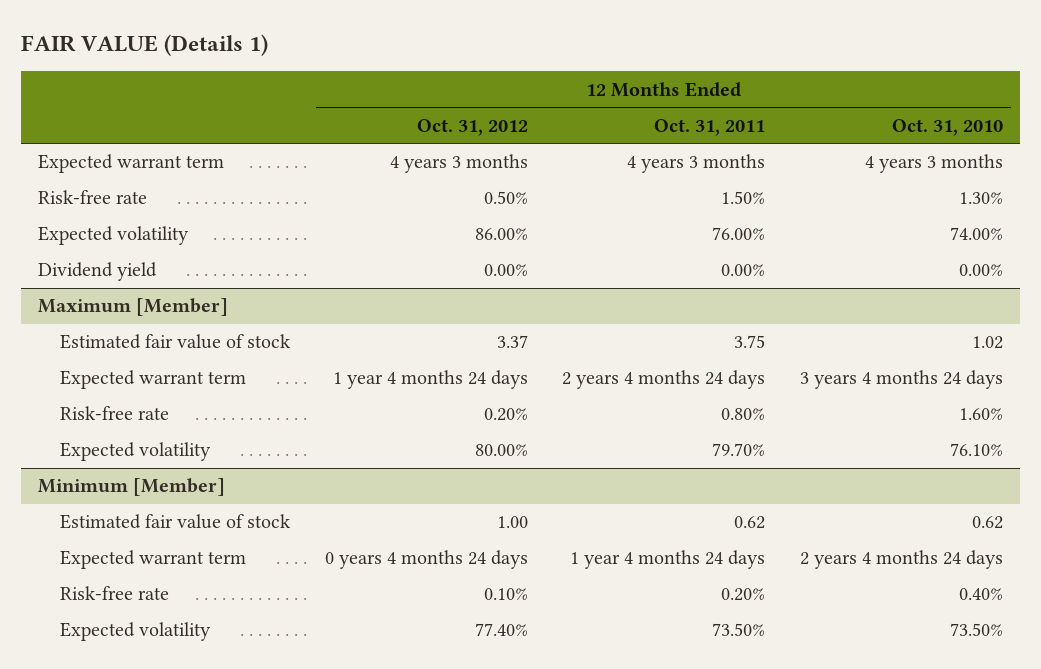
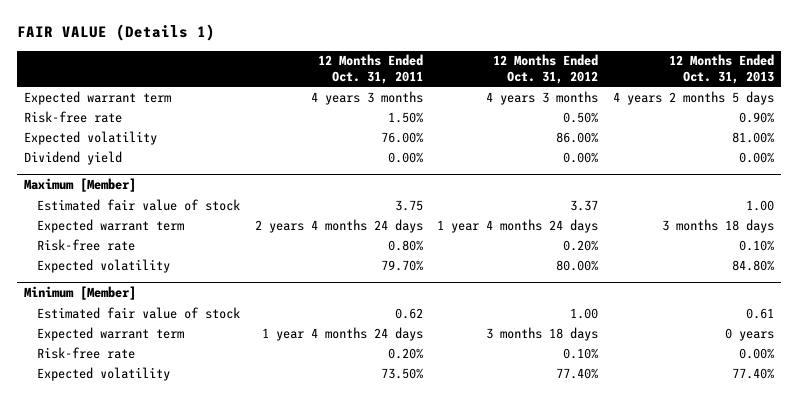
- | 12 Months Ended Oct. 31, 2012 | 12 Months Ended Oct. 31, 2011 | 12 Months Ended Oct. 31, 2010
+ | 12 Months Ended Oct. 31, 2011 | 12 Months Ended Oct. 31, 2012 | 12 Months Ended Oct. 31, 2013
@ Minimum [Member]
- Expected warrant term | 0 years 4 months 24 days | 1 year 4 months 24 days | 2 years 4 months 24 days
+ Expected warrant term | 1 year 4 months 24 days | 3 months 18 days | 0 years

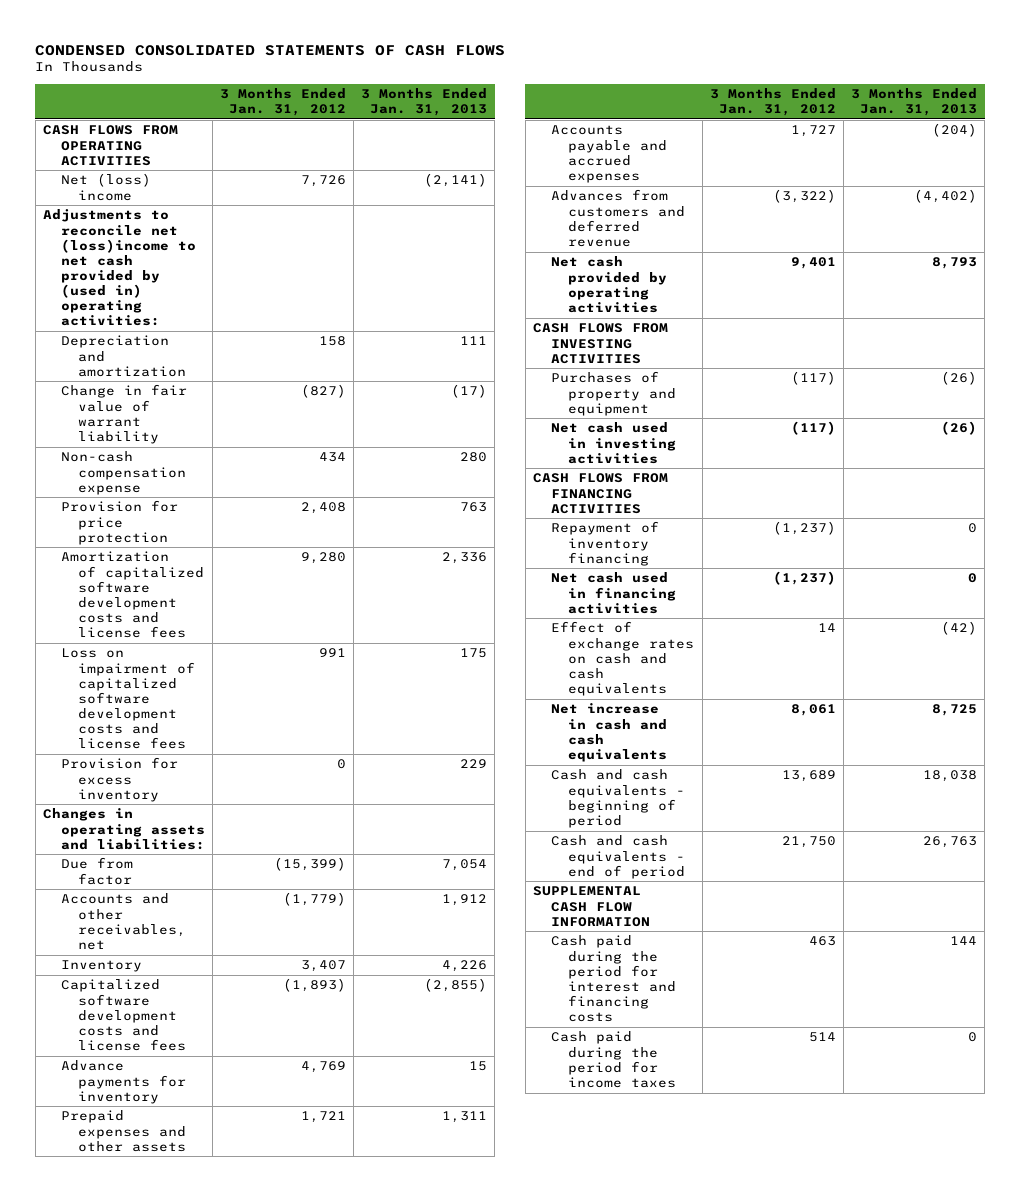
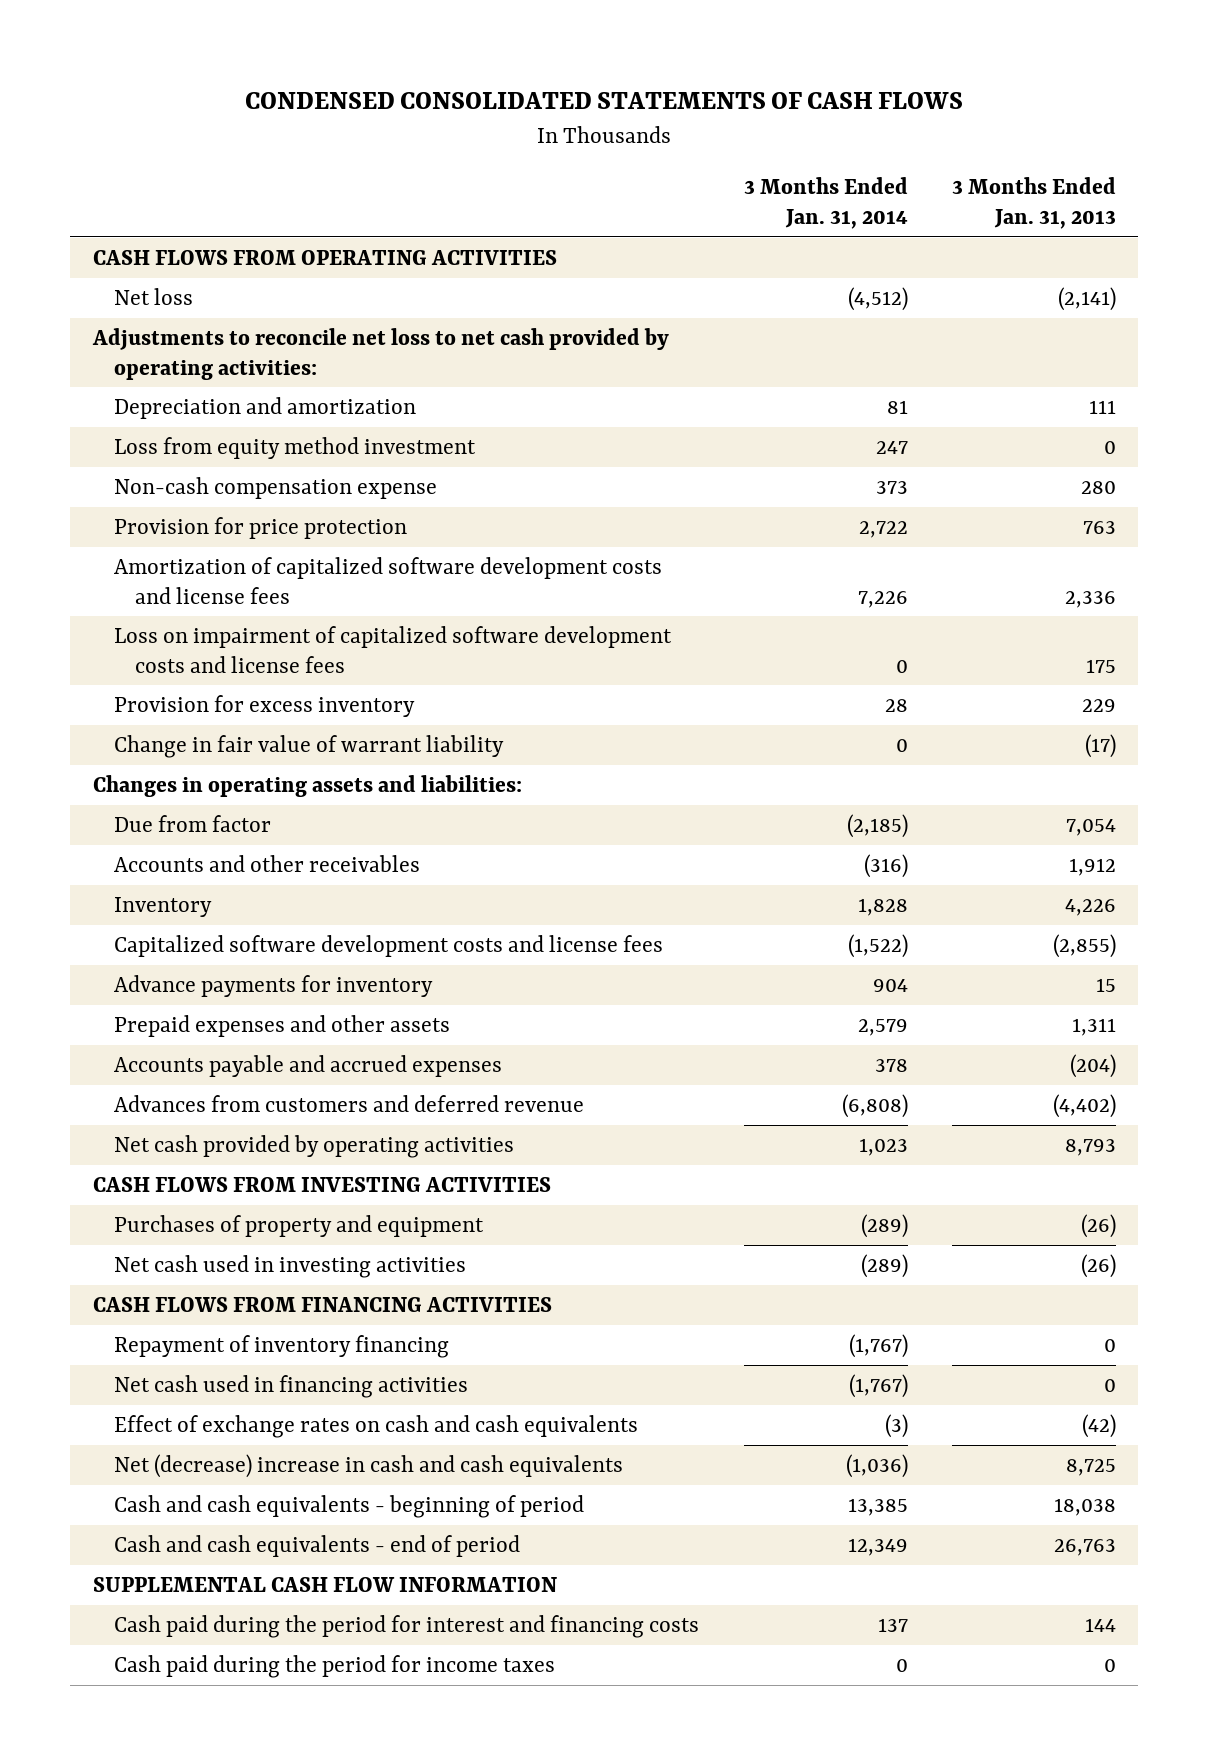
- | 3 Months Ended Jan. 31, 2012 | 3 Months Ended Jan. 31, 2013
+ | 3 Months Ended Jan. 31, 2014 | 3 Months Ended Jan. 31, 2013
- Net (loss) income | 7,726 | (2,141)
- Adjustments to reconcile net (loss)income to net cash provided by (used in) operating activities:
+ Net loss | (4,512) | (2,141)
+ Adjustments to reconcile net loss to net cash provided by operating activities:
+ Loss from equity method investment | 247 | 0
moved down: Change in fair value of warrant liability | 0 | (17)
- Accounts and other receivables, net | (1,779) | 1,912
+ Accounts and other receivables | (316) | 1,912
- Net increase in cash and cash equivalents | 8,061 | 8,725
+ Net (decrease) increase in cash and cash equivalents | (1,036) | 8,725

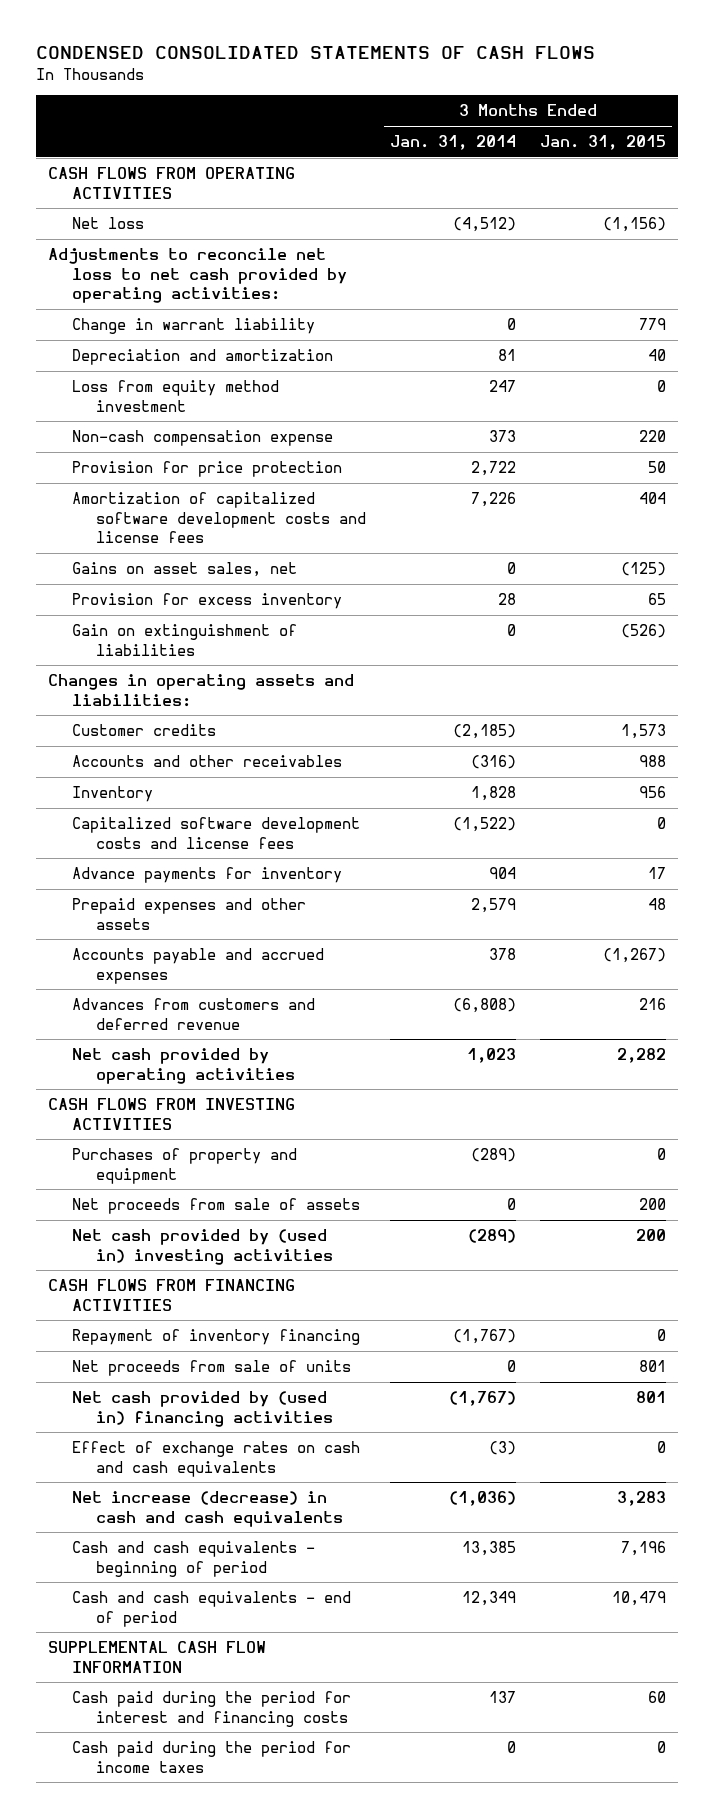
- | 3 Months Ended Jan. 31, 2014 | 3 Months Ended Jan. 31, 2013
+ | 3 Months Ended Jan. 31, 2014 | 3 Months Ended Jan. 31, 2015
+ Change in warrant liability | 0 | 779
- Loss on impairment of capitalized software development costs and license fees | 0 | 175
+ Gains on asset sales, net | 0 | (125)
- Change in fair value of warrant liability | 0 | (17)
+ Gain on extinguishment of liabilities | 0 | (526)
- Due from factor | (2,185) | 7,054
+ Customer credits | (2,185) | 1,573
- Net cash used in investing activities | (289) | (26)
+ Net proceeds from sale of assets | 0 | 200
+ Net cash provided by (used in) investing activities | (289) | 200
- Net cash used in financing activities | (1,767) | 0
+ Net proceeds from sale of units | 0 | 801
+ Net cash provided by (used in) financing activities | (1,767) | 801
- Net (decrease) increase in cash and cash equivalents | (1,036) | 8,725
+ Net increase (decrease) in cash and cash equivalents | (1,036) | 3,283

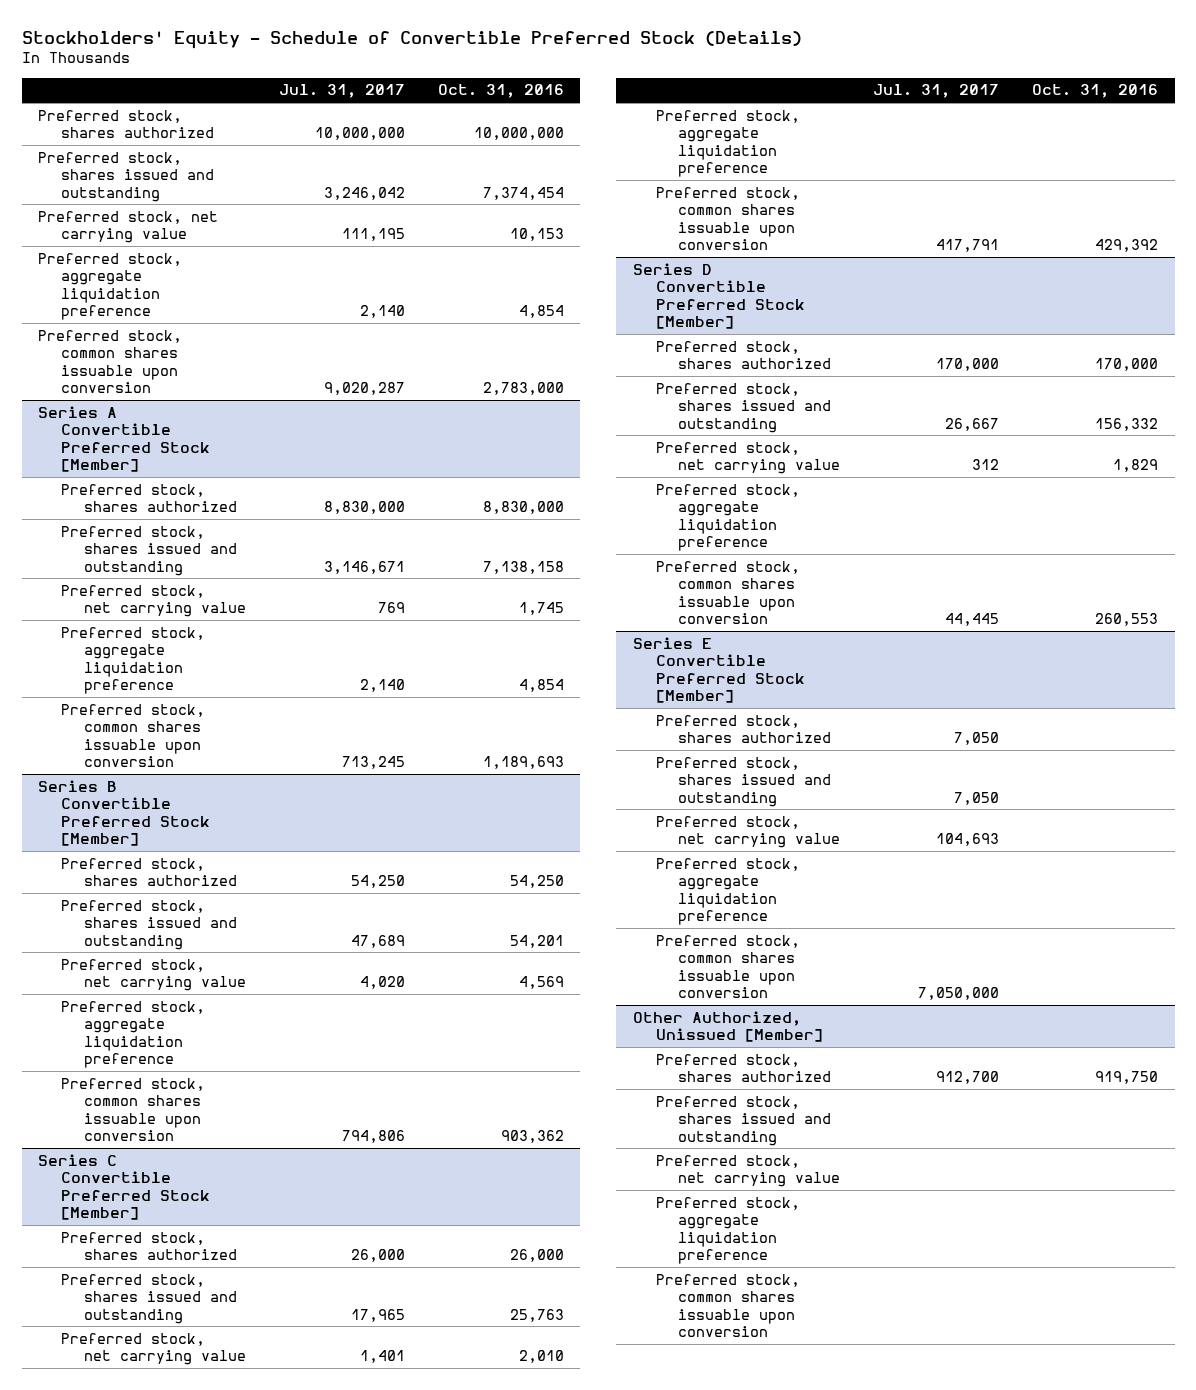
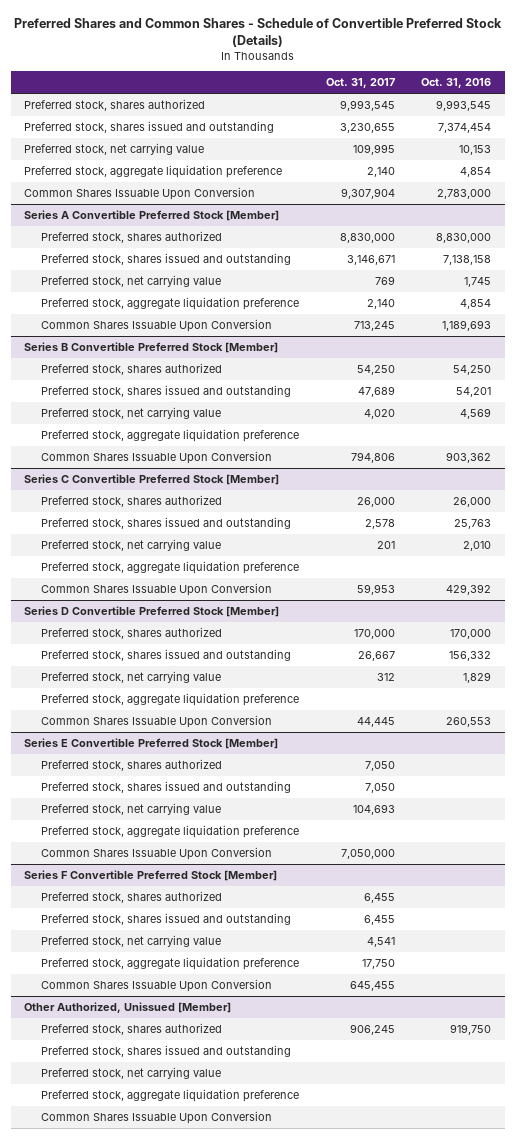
- Stockholders' Equity - Schedule of Convertible Preferred Stock (Details)
+ Preferred Shares and Common Shares - Schedule of Convertible Preferred Stock (Details)
- | Jul. 31, 2017 | Oct. 31, 2016
+ | Oct. 31, 2017 | Oct. 31, 2016
- Preferred stock, shares authorized | 10,000,000 | 10,000,000
+ Preferred stock, shares authorized | 9,993,545 | 9,993,545
- Preferred stock, common shares issuable upon conversion | 9,020,287 | 2,783,000
+ Common Shares Issuable Upon Conversion | 9,307,904 | 2,783,000
@ Series A Convertible Preferred Stock [Member]
- Preferred stock, common shares issuable upon conversion | 713,245 | 1,189,693
+ Common Shares Issuable Upon Conversion | 713,245 | 1,189,693
@ Series B Convertible Preferred Stock [Member]
- Preferred stock, common shares issuable upon conversion | 794,806 | 903,362
+ Common Shares Issuable Upon Conversion | 794,806 | 903,362
@ Series C Convertible Preferred Stock [Member]
- Preferred stock, common shares issuable upon conversion | 417,791 | 429,392
+ Common Shares Issuable Upon Conversion | 59,953 | 429,392
@ Series D Convertible Preferred Stock [Member]
- Preferred stock, common shares issuable upon conversion | 44,445 | 260,553
+ Common Shares Issuable Upon Conversion | 44,445 | 260,553
@ Series E Convertible Preferred Stock [Member]
- Preferred stock, common shares issuable upon conversion | 7,050,000 |
+ Common Shares Issuable Upon Conversion | 7,050,000 |
+ Series F Convertible Preferred Stock [Member]
+ Preferred stock, shares authorized | 6,455 |
+ Preferred stock, shares issued and outstanding | 6,455 |
+ Preferred stock, net carrying value | 4,541 |
+ Preferred stock, aggregate liquidation preference | 17,750 |
+ Common Shares Issuable Upon Conversion | 645,455 |
@ Other Authorized, Unissued [Member]
- Preferred stock, common shares issuable upon conversion
+ Common Shares Issuable Upon Conversion

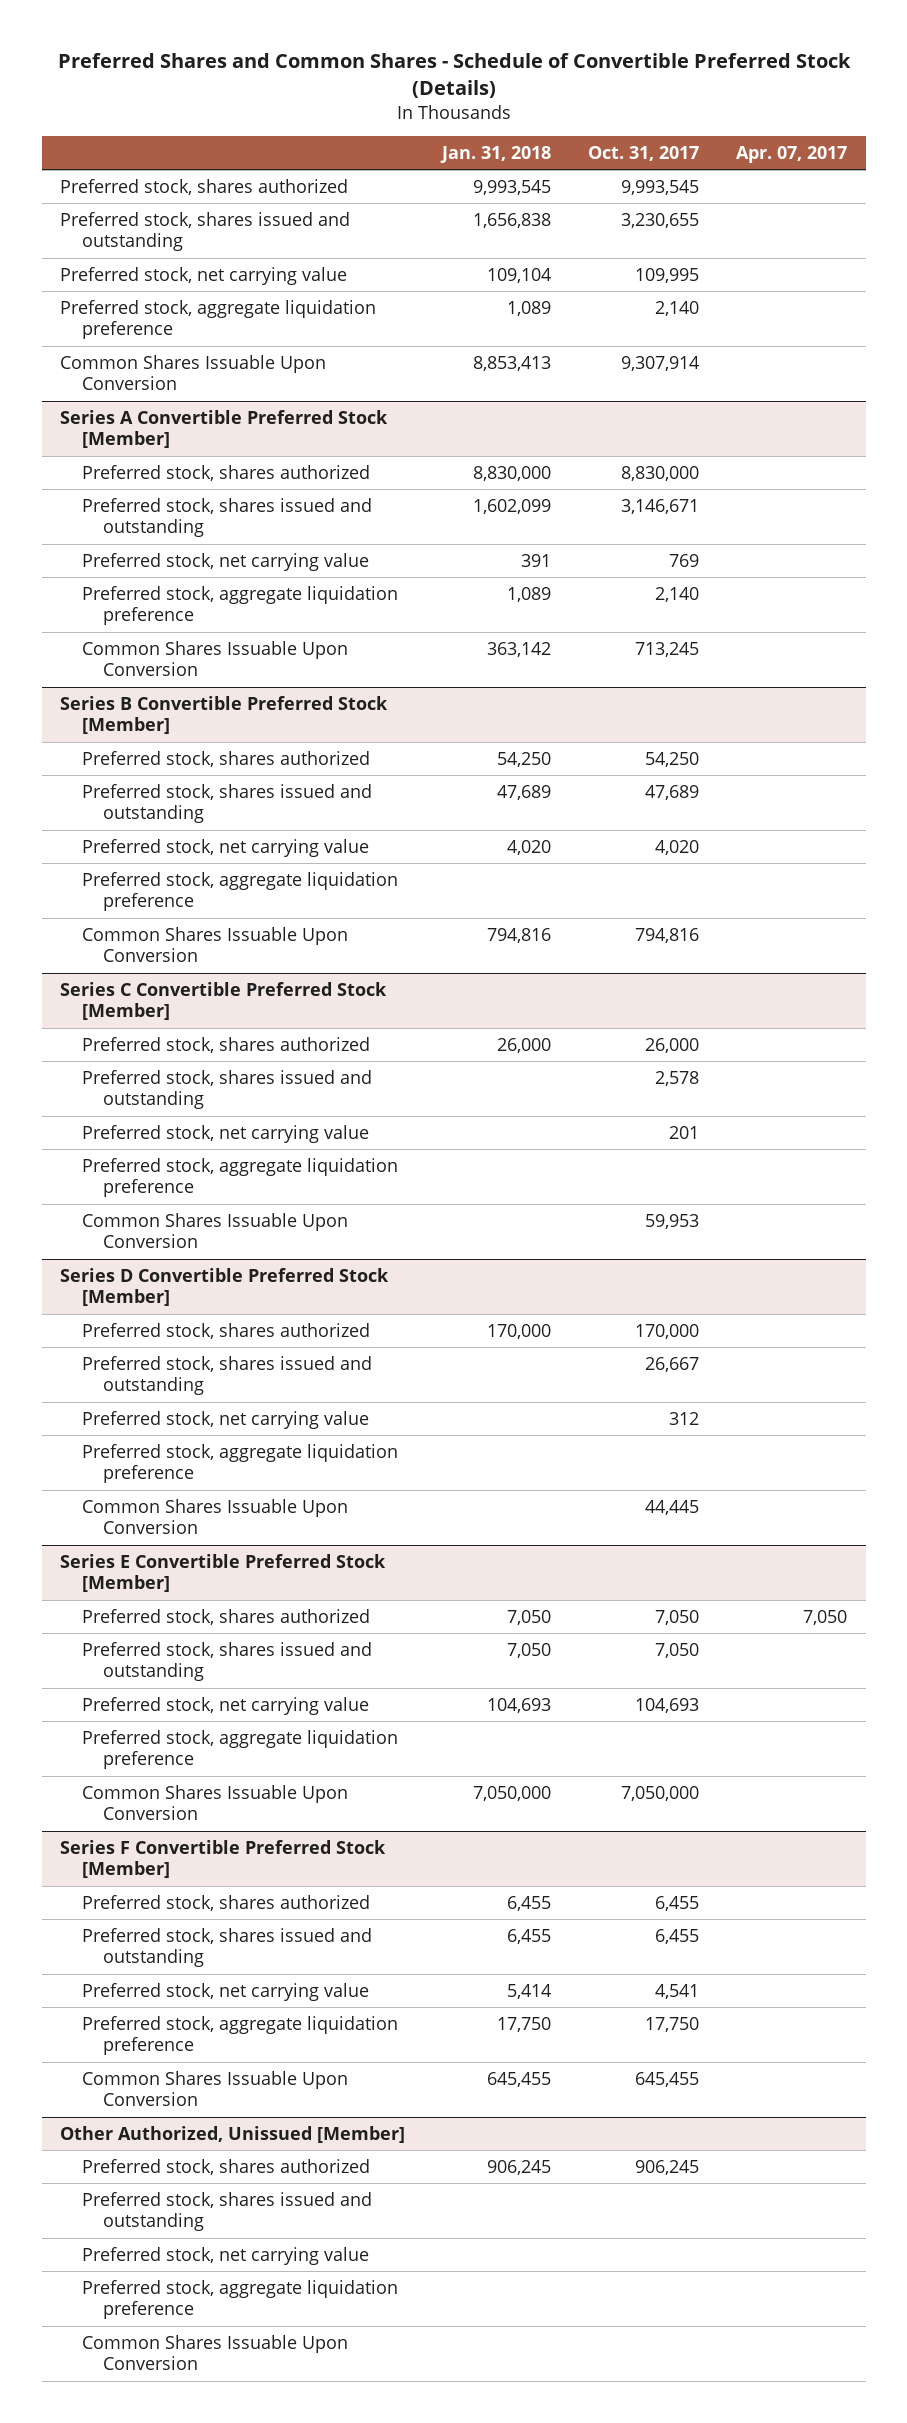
- | Oct. 31, 2017 | Oct. 31, 2016
+ | Jan. 31, 2018 | Oct. 31, 2017 | Apr. 07, 2017
- Common Shares Issuable Upon Conversion | 9,307,904 | 2,783,000
+ Common Shares Issuable Upon Conversion | 8,853,413 | 9,307,914 |
@ Series B Convertible Preferred Stock [Member]
- Common Shares Issuable Upon Conversion | 794,806 | 903,362
+ Common Shares Issuable Upon Conversion | 794,816 | 794,816 |

